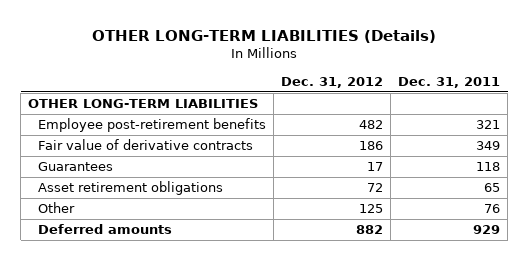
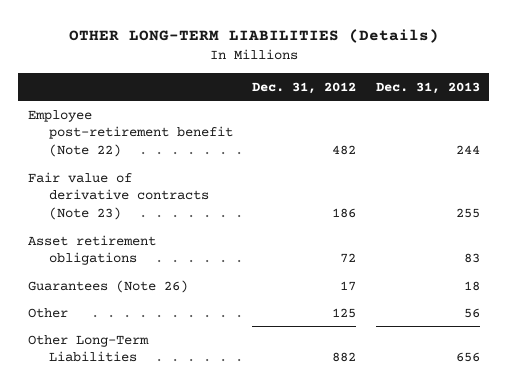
- | Dec. 31, 2012 | Dec. 31, 2011
+ | Dec. 31, 2012 | Dec. 31, 2013
- OTHER LONG-TERM LIABILITIES
- Employee post-retirement benefits | 482 | 321
- Fair value of derivative contracts | 186 | 349
- Guarantees | 17 | 118
+ Employee post-retirement benefit (Note 22) | 482 | 244
+ Fair value of derivative contracts (Note 23) | 186 | 255
+ Guarantees (Note 26) | 17 | 18
- Deferred amounts | 882 | 929
+ Other Long-Term Liabilities | 882 | 656

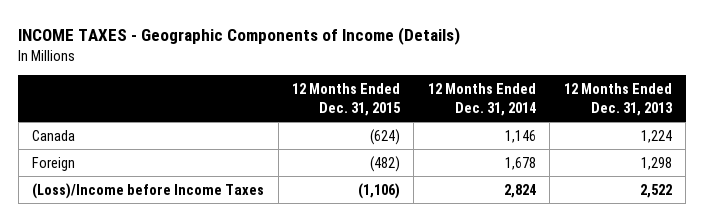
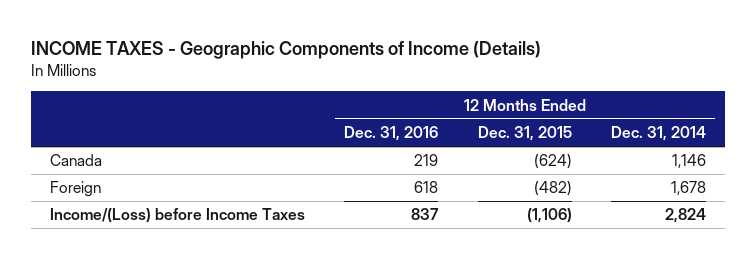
- | 12 Months Ended Dec. 31, 2015 | 12 Months Ended Dec. 31, 2014 | 12 Months Ended Dec. 31, 2013
+ | 12 Months Ended Dec. 31, 2016 | 12 Months Ended Dec. 31, 2015 | 12 Months Ended Dec. 31, 2014
- (Loss)/Income before Income Taxes | (1,106) | 2,824 | 2,522
+ Income/(Loss) before Income Taxes | 837 | (1,106) | 2,824

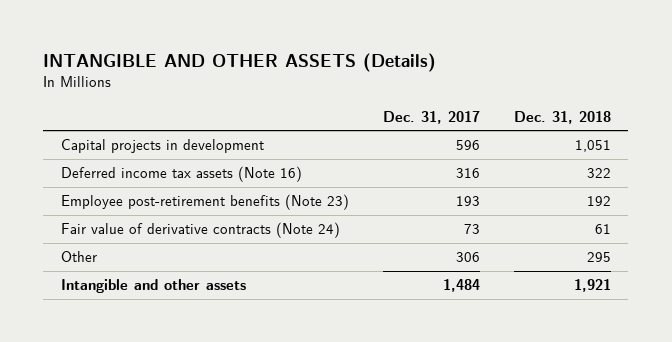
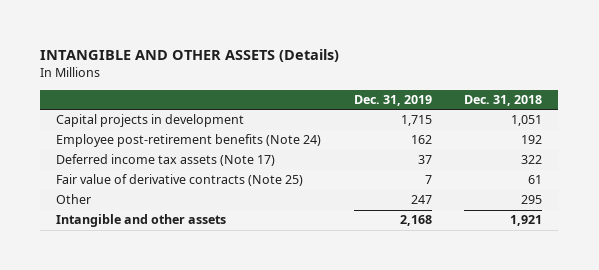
- | Dec. 31, 2017 | Dec. 31, 2018
+ | Dec. 31, 2019 | Dec. 31, 2018
- Deferred income tax assets (Note 16) | 316 | 322
- Employee post-retirement benefits (Note 23) | 193 | 192
- Fair value of derivative contracts (Note 24) | 73 | 61
+ Employee post-retirement benefits (Note 24) | 162 | 192
+ Deferred income tax assets (Note 17) | 37 | 322
+ Fair value of derivative contracts (Note 25) | 7 | 61

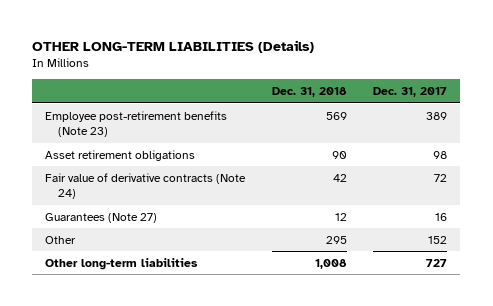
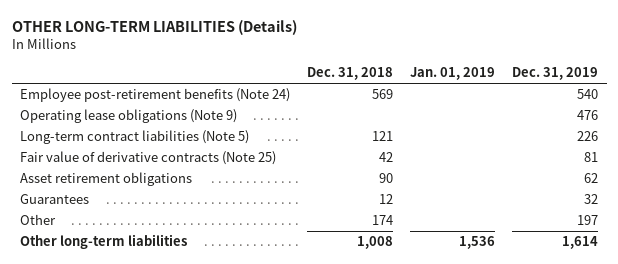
- | Dec. 31, 2018 | Dec. 31, 2017
+ | Dec. 31, 2018 | Jan. 01, 2019 | Dec. 31, 2019
- Employee post-retirement benefits (Note 23) | 569 | 389
+ Employee post-retirement benefits (Note 24) | 569 | | 540
+ Operating lease obligations (Note 9) | | | 476
+ Long-term contract liabilities (Note 5) | 121 | | 226
+ Fair value of derivative contracts (Note 25) | 42 | | 81
- Fair value of derivative contracts (Note 24) | 42 | 72
- Guarantees (Note 27) | 12 | 16
- Other | 295 | 152
+ Guarantees | 12 | | 32
+ Other | 174 | | 197

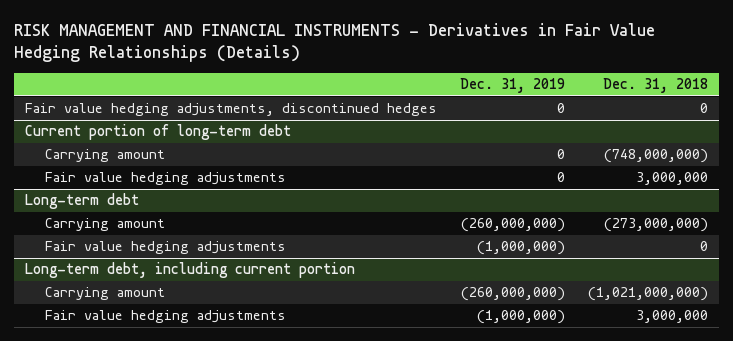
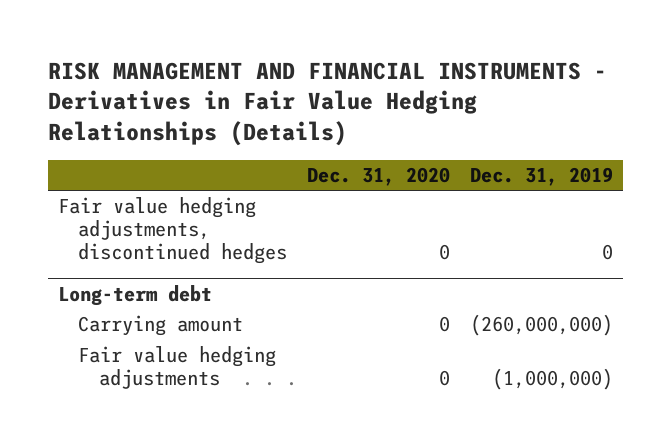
- | Dec. 31, 2019 | Dec. 31, 2018
+ | Dec. 31, 2020 | Dec. 31, 2019
- Current portion of long-term debt
- Carrying amount | 0 | (748,000,000)
- Fair value hedging adjustments | 0 | 3,000,000
- Long-term debt, including current portion
- Carrying amount | (260,000,000) | (1,021,000,000)
- Fair value hedging adjustments | (1,000,000) | 3,000,000

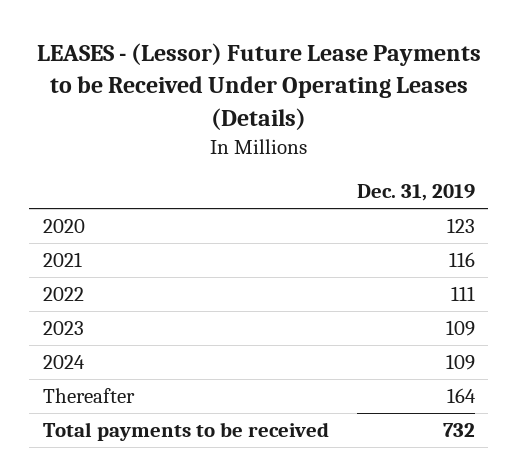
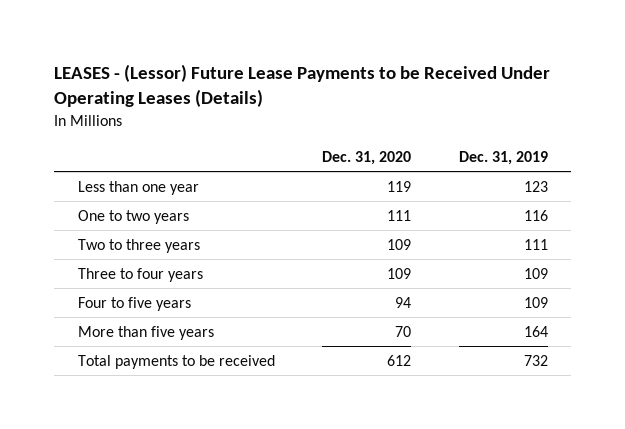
- | Dec. 31, 2019
+ | Dec. 31, 2020 | Dec. 31, 2019
- 2020 | 123
- 2021 | 116
- 2022 | 111
- 2023 | 109
- 2024 | 109
- Thereafter | 164
+ Less than one year | 119 | 123
+ One to two years | 111 | 116
+ Two to three years | 109 | 111
+ Three to four years | 109 | 109
+ Four to five years | 94 | 109
+ More than five years | 70 | 164

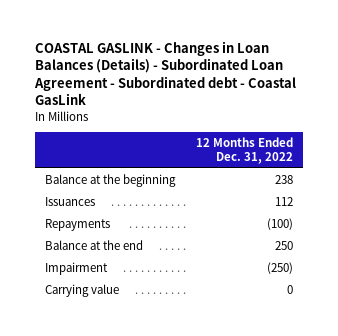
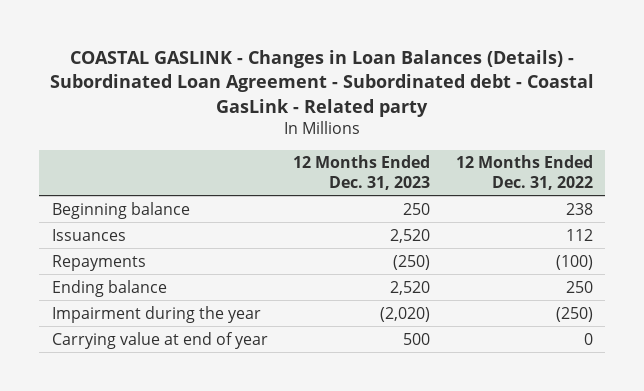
- COASTAL GASLINK - Changes in Loan Balances (Details) - Subordinated Loan Agreement - Subordinated debt - Coastal GasLink
+ COASTAL GASLINK - Changes in Loan Balances (Details) - Subordinated Loan Agreement - Subordinated debt - Coastal GasLink - Related party
- | 12 Months Ended Dec. 31, 2022
+ | 12 Months Ended Dec. 31, 2023 | 12 Months Ended Dec. 31, 2022
- Balance at the beginning | 238
+ Beginning balance | 250 | 238
- Balance at the end | 250
- Impairment | (250)
- Carrying value | 0
+ Ending balance | 2,520 | 250
+ Impairment during the year | (2,020) | (250)
+ Carrying value at end of year | 500 | 0

